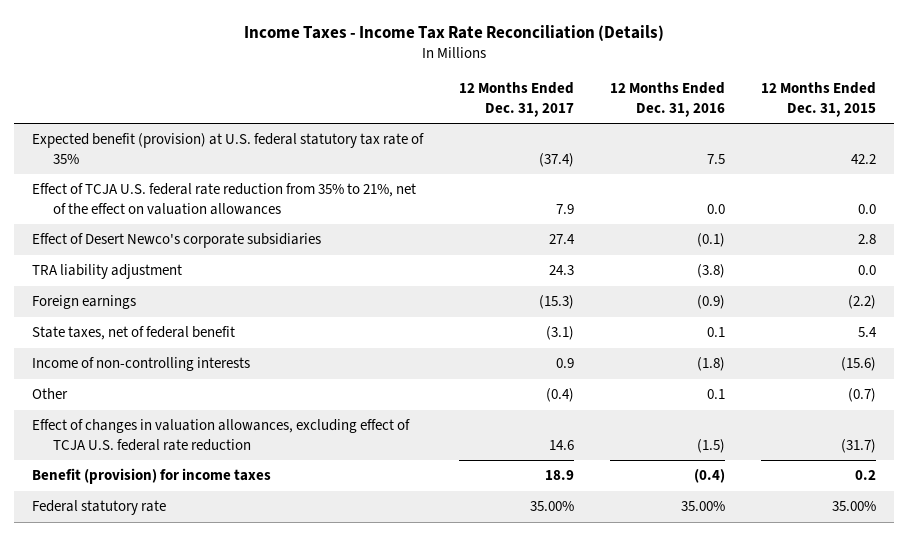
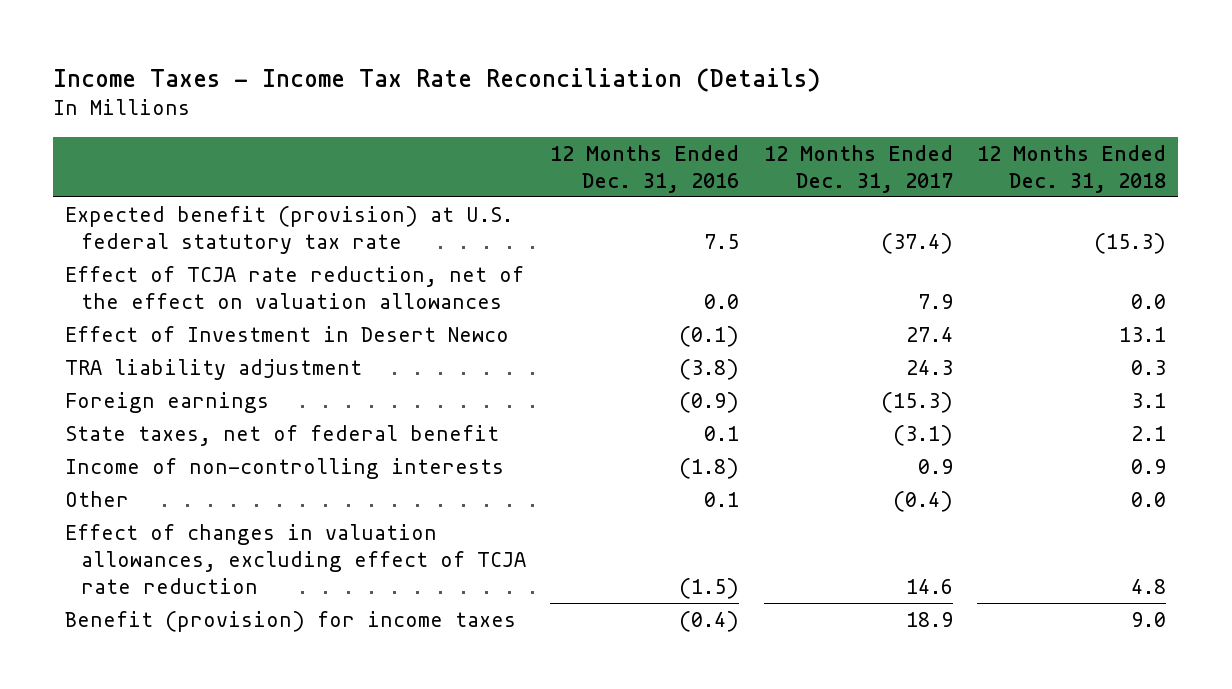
- | 12 Months Ended Dec. 31, 2017 | 12 Months Ended Dec. 31, 2016 | 12 Months Ended Dec. 31, 2015
+ | 12 Months Ended Dec. 31, 2016 | 12 Months Ended Dec. 31, 2017 | 12 Months Ended Dec. 31, 2018
- Expected benefit (provision) at U.S. federal statutory tax rate of 35% | (37.4) | 7.5 | 42.2
- Effect of TCJA U.S. federal rate reduction from 35% to 21%, net of the effect on valuation allowances | 7.9 | 0.0 | 0.0
- Effect of Desert Newco's corporate subsidiaries | 27.4 | (0.1) | 2.8
+ Expected benefit (provision) at U.S. federal statutory tax rate | 7.5 | (37.4) | (15.3)
+ Effect of TCJA rate reduction, net of the effect on valuation allowances | 0.0 | 7.9 | 0.0
+ Effect of Investment in Desert Newco | (0.1) | 27.4 | 13.1
- Effect of changes in valuation allowances, excluding effect of TCJA U.S. federal rate reduction | 14.6 | (1.5) | (31.7)
+ Effect of changes in valuation allowances, excluding effect of TCJA rate reduction | (1.5) | 14.6 | 4.8
- Federal statutory rate | 35.00% | 35.00% | 35.00%

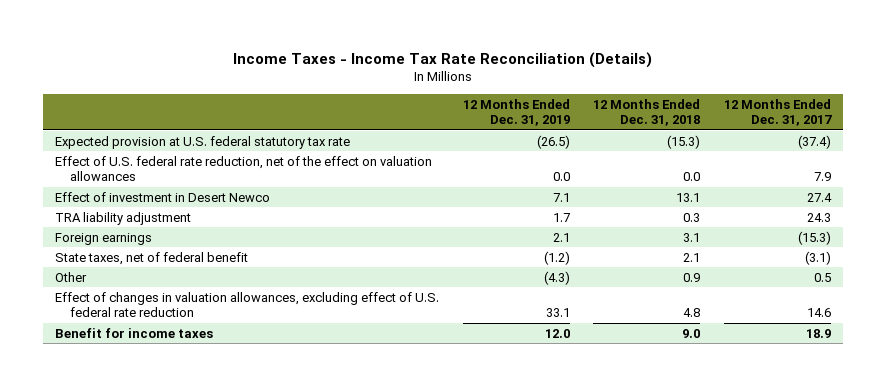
- | 12 Months Ended Dec. 31, 2016 | 12 Months Ended Dec. 31, 2017 | 12 Months Ended Dec. 31, 2018
+ | 12 Months Ended Dec. 31, 2019 | 12 Months Ended Dec. 31, 2018 | 12 Months Ended Dec. 31, 2017
- Expected benefit (provision) at U.S. federal statutory tax rate | 7.5 | (37.4) | (15.3)
- Effect of TCJA rate reduction, net of the effect on valuation allowances | 0.0 | 7.9 | 0.0
- Effect of Investment in Desert Newco | (0.1) | 27.4 | 13.1
+ Expected provision at U.S. federal statutory tax rate | (26.5) | (15.3) | (37.4)
+ Effect of U.S. federal rate reduction, net of the effect on valuation allowances | 0.0 | 0.0 | 7.9
+ Effect of investment in Desert Newco | 7.1 | 13.1 | 27.4
- Income of non-controlling interests | (1.8) | 0.9 | 0.9
- Other | 0.1 | (0.4) | 0.0
- Effect of changes in valuation allowances, excluding effect of TCJA rate reduction | (1.5) | 14.6 | 4.8
- Benefit (provision) for income taxes | (0.4) | 18.9 | 9.0
+ Other | (4.3) | 0.9 | 0.5
+ Effect of changes in valuation allowances, excluding effect of U.S. federal rate reduction | 33.1 | 4.8 | 14.6
+ Benefit for income taxes | 12.0 | 9.0 | 18.9

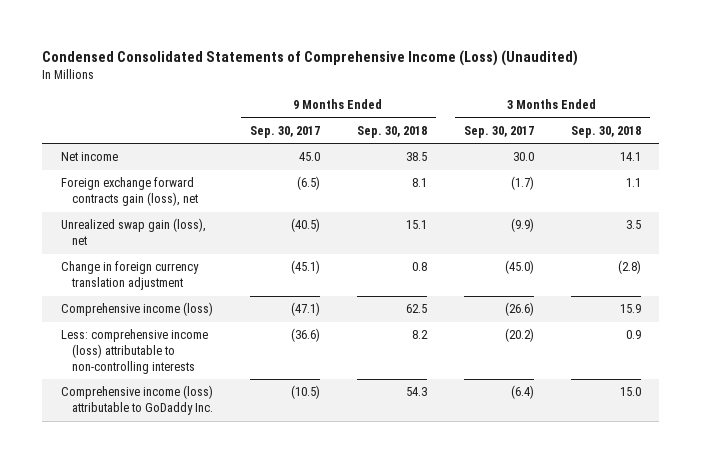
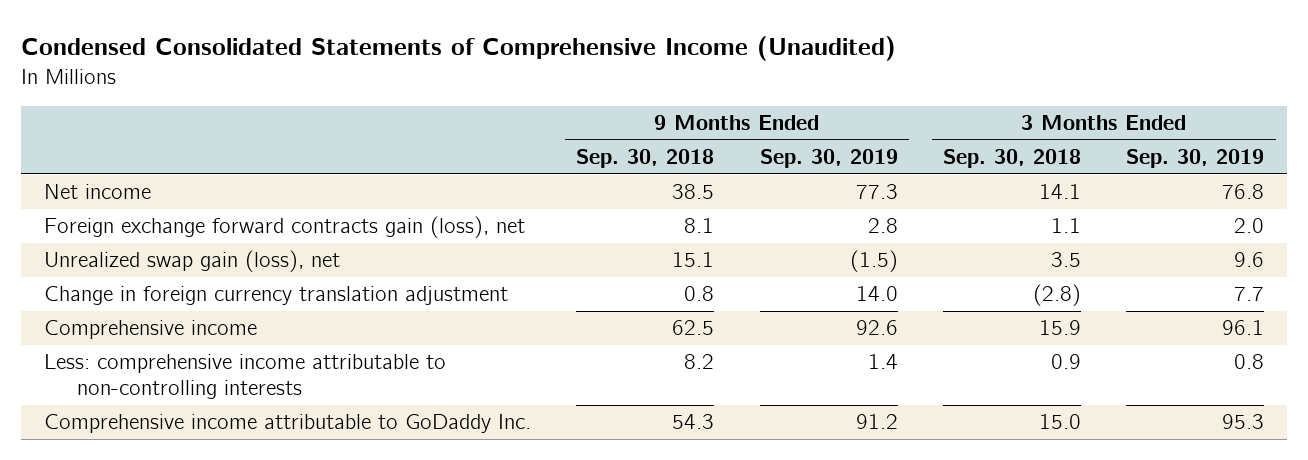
- Condensed Consolidated Statements of Comprehensive Income (Loss) (Unaudited)
+ Condensed Consolidated Statements of Comprehensive Income (Unaudited)
- | 9 Months Ended Sep. 30, 2017 | 9 Months Ended Sep. 30, 2018 | 3 Months Ended Sep. 30, 2017 | 3 Months Ended Sep. 30, 2018
+ | 9 Months Ended Sep. 30, 2018 | 9 Months Ended Sep. 30, 2019 | 3 Months Ended Sep. 30, 2018 | 3 Months Ended Sep. 30, 2019
- Comprehensive income (loss) | (47.1) | 62.5 | (26.6) | 15.9
- Less: comprehensive income (loss) attributable to non-controlling interests | (36.6) | 8.2 | (20.2) | 0.9
- Comprehensive income (loss) attributable to GoDaddy Inc. | (10.5) | 54.3 | (6.4) | 15.0
+ Comprehensive income | 62.5 | 92.6 | 15.9 | 96.1
+ Less: comprehensive income attributable to non-controlling interests | 8.2 | 1.4 | 0.9 | 0.8
+ Comprehensive income attributable to GoDaddy Inc. | 54.3 | 91.2 | 15.0 | 95.3

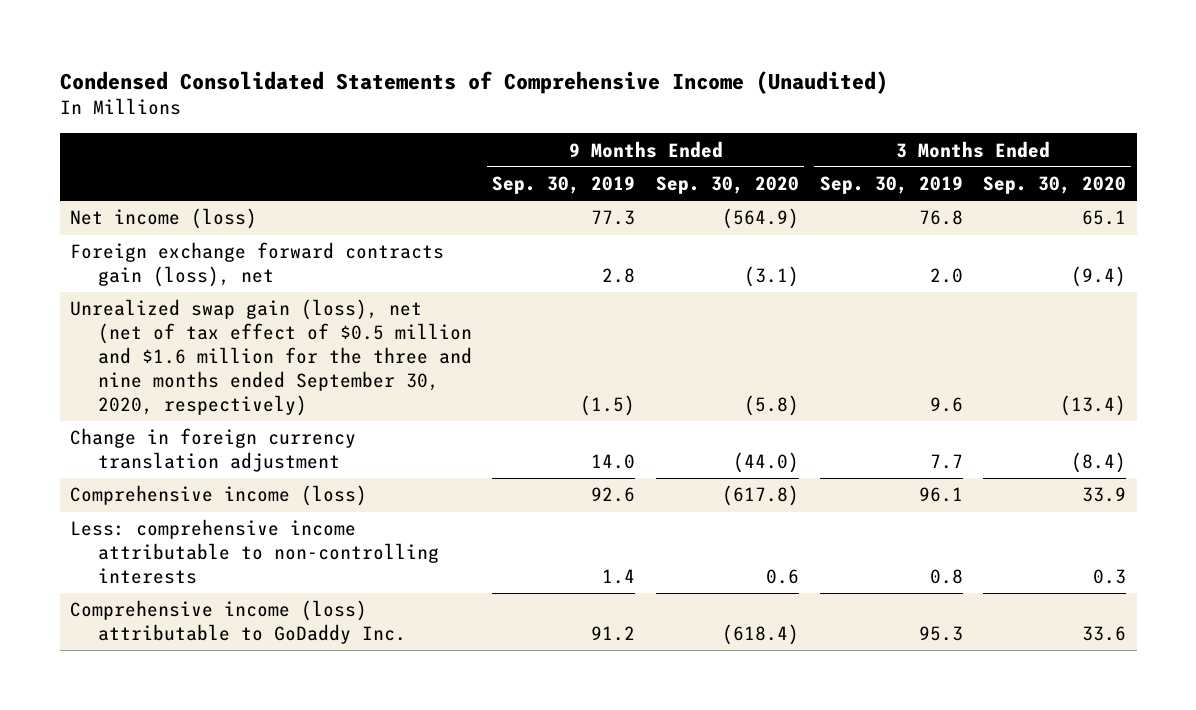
- | 9 Months Ended Sep. 30, 2018 | 9 Months Ended Sep. 30, 2019 | 3 Months Ended Sep. 30, 2018 | 3 Months Ended Sep. 30, 2019
+ | 9 Months Ended Sep. 30, 2019 | 9 Months Ended Sep. 30, 2020 | 3 Months Ended Sep. 30, 2019 | 3 Months Ended Sep. 30, 2020
- Net income | 38.5 | 77.3 | 14.1 | 76.8
+ Net income (loss) | 77.3 | (564.9) | 76.8 | 65.1
- Unrealized swap gain (loss), net | 15.1 | (1.5) | 3.5 | 9.6
+ Unrealized swap gain (loss), net (net of tax effect of $0.5 million and $1.6 million for the three and nine months ended September 30, 2020, respectively) | (1.5) | (5.8) | 9.6 | (13.4)
- Comprehensive income | 62.5 | 92.6 | 15.9 | 96.1
+ Comprehensive income (loss) | 92.6 | (617.8) | 96.1 | 33.9
- Comprehensive income attributable to GoDaddy Inc. | 54.3 | 91.2 | 15.0 | 95.3
+ Comprehensive income (loss) attributable to GoDaddy Inc. | 91.2 | (618.4) | 95.3 | 33.6

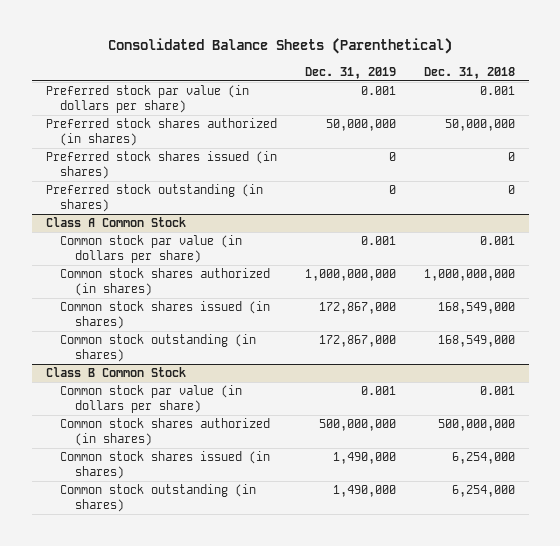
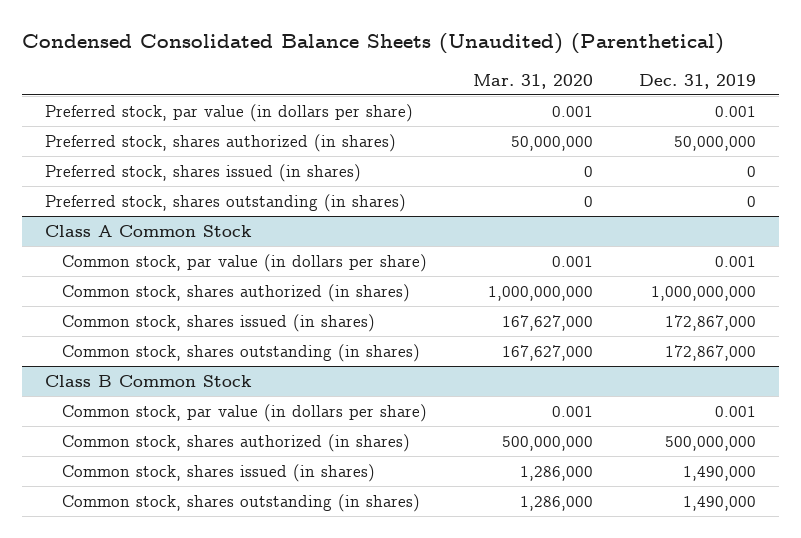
- Consolidated Balance Sheets (Parenthetical)
+ Condensed Consolidated Balance Sheets (Unaudited) (Parenthetical)
- | Dec. 31, 2019 | Dec. 31, 2018
+ | Mar. 31, 2020 | Dec. 31, 2019
- Preferred stock par value (in dollars per share) | 0.001 | 0.001
- Preferred stock shares authorized (in shares) | 50,000,000 | 50,000,000
- Preferred stock shares issued (in shares) | 0 | 0
- Preferred stock outstanding (in shares) | 0 | 0
+ Preferred stock, par value (in dollars per share) | 0.001 | 0.001
+ Preferred stock, shares authorized (in shares) | 50,000,000 | 50,000,000
+ Preferred stock, shares issued (in shares) | 0 | 0
+ Preferred stock, shares outstanding (in shares) | 0 | 0
@ Class A Common Stock
- Common stock par value (in dollars per share) | 0.001 | 0.001
- Common stock shares authorized (in shares) | 1,000,000,000 | 1,000,000,000
- Common stock shares issued (in shares) | 172,867,000 | 168,549,000
- Common stock outstanding (in shares) | 172,867,000 | 168,549,000
+ Common stock, par value (in dollars per share) | 0.001 | 0.001
+ Common stock, shares authorized (in shares) | 1,000,000,000 | 1,000,000,000
+ Common stock, shares issued (in shares) | 167,627,000 | 172,867,000
+ Common stock, shares outstanding (in shares) | 167,627,000 | 172,867,000
@ Class B Common Stock
- Common stock par value (in dollars per share) | 0.001 | 0.001
- Common stock shares authorized (in shares) | 500,000,000 | 500,000,000
- Common stock shares issued (in shares) | 1,490,000 | 6,254,000
- Common stock outstanding (in shares) | 1,490,000 | 6,254,000
+ Common stock, par value (in dollars per share) | 0.001 | 0.001
+ Common stock, shares authorized (in shares) | 500,000,000 | 500,000,000
+ Common stock, shares issued (in shares) | 1,286,000 | 1,490,000
+ Common stock, shares outstanding (in shares) | 1,286,000 | 1,490,000

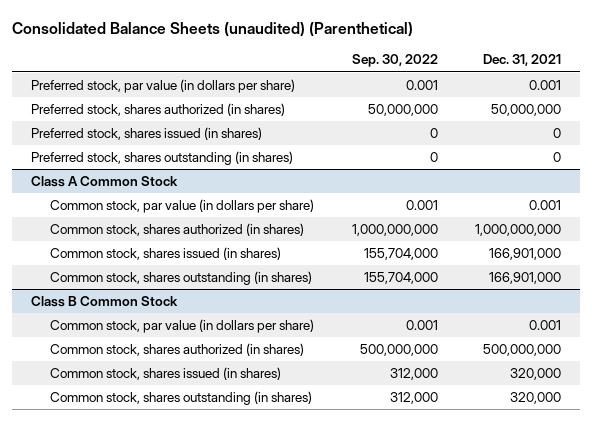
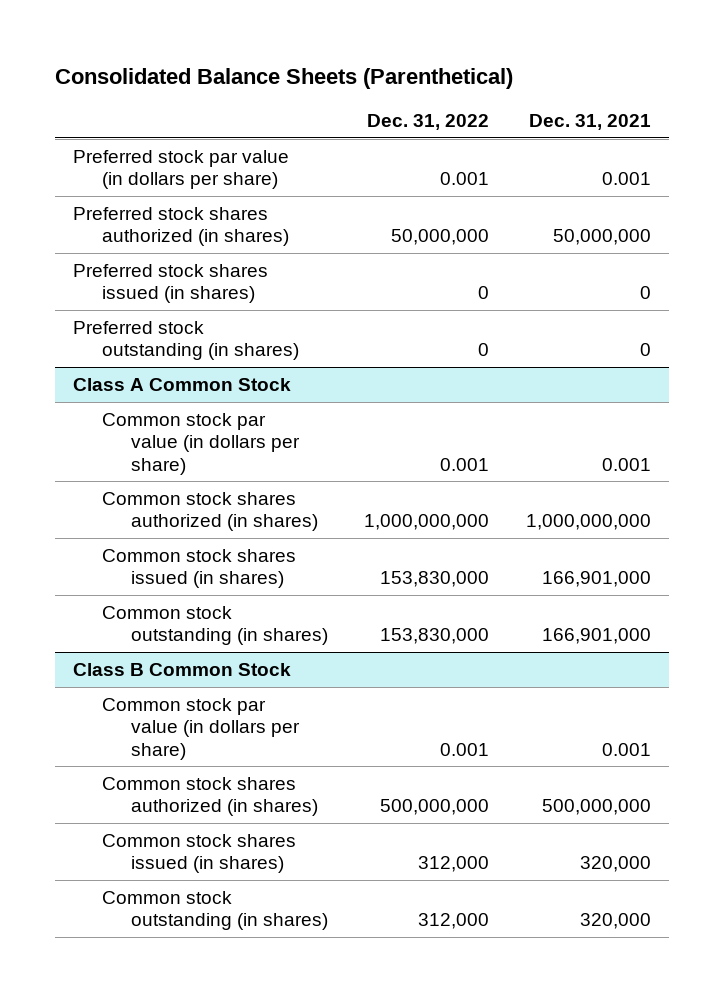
- Consolidated Balance Sheets (unaudited) (Parenthetical)
+ Consolidated Balance Sheets (Parenthetical)
- | Sep. 30, 2022 | Dec. 31, 2021
+ | Dec. 31, 2022 | Dec. 31, 2021
- Preferred stock, par value (in dollars per share) | 0.001 | 0.001
- Preferred stock, shares authorized (in shares) | 50,000,000 | 50,000,000
- Preferred stock, shares issued (in shares) | 0 | 0
- Preferred stock, shares outstanding (in shares) | 0 | 0
+ Preferred stock par value (in dollars per share) | 0.001 | 0.001
+ Preferred stock shares authorized (in shares) | 50,000,000 | 50,000,000
+ Preferred stock shares issued (in shares) | 0 | 0
+ Preferred stock outstanding (in shares) | 0 | 0
@ Class A Common Stock
- Common stock, par value (in dollars per share) | 0.001 | 0.001
- Common stock, shares authorized (in shares) | 1,000,000,000 | 1,000,000,000
- Common stock, shares issued (in shares) | 155,704,000 | 166,901,000
- Common stock, shares outstanding (in shares) | 155,704,000 | 166,901,000
+ Common stock par value (in dollars per share) | 0.001 | 0.001
+ Common stock shares authorized (in shares) | 1,000,000,000 | 1,000,000,000
+ Common stock shares issued (in shares) | 153,830,000 | 166,901,000
+ Common stock outstanding (in shares) | 153,830,000 | 166,901,000
@ Class B Common Stock
- Common stock, par value (in dollars per share) | 0.001 | 0.001
- Common stock, shares authorized (in shares) | 500,000,000 | 500,000,000
- Common stock, shares issued (in shares) | 312,000 | 320,000
- Common stock, shares outstanding (in shares) | 312,000 | 320,000
+ Common stock par value (in dollars per share) | 0.001 | 0.001
+ Common stock shares authorized (in shares) | 500,000,000 | 500,000,000
+ Common stock shares issued (in shares) | 312,000 | 320,000
+ Common stock outstanding (in shares) | 312,000 | 320,000

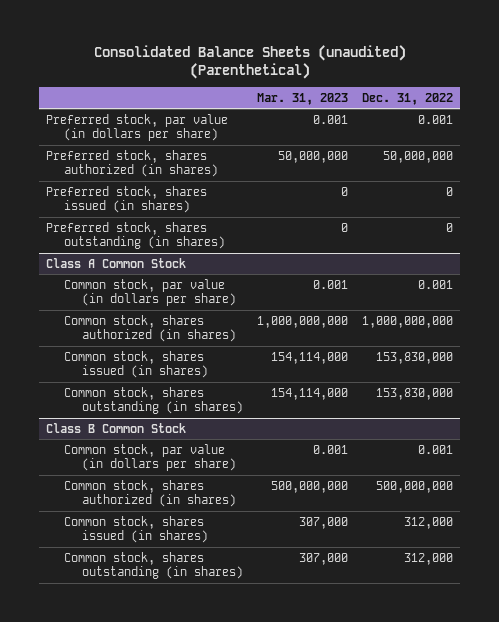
- Consolidated Balance Sheets (Parenthetical)
+ Consolidated Balance Sheets (unaudited) (Parenthetical)
- | Dec. 31, 2022 | Dec. 31, 2021
+ | Mar. 31, 2023 | Dec. 31, 2022
- Preferred stock par value (in dollars per share) | 0.001 | 0.001
- Preferred stock shares authorized (in shares) | 50,000,000 | 50,000,000
- Preferred stock shares issued (in shares) | 0 | 0
- Preferred stock outstanding (in shares) | 0 | 0
+ Preferred stock, par value (in dollars per share) | 0.001 | 0.001
+ Preferred stock, shares authorized (in shares) | 50,000,000 | 50,000,000
+ Preferred stock, shares issued (in shares) | 0 | 0
+ Preferred stock, shares outstanding (in shares) | 0 | 0
@ Class A Common Stock
- Common stock par value (in dollars per share) | 0.001 | 0.001
- Common stock shares authorized (in shares) | 1,000,000,000 | 1,000,000,000
- Common stock shares issued (in shares) | 153,830,000 | 166,901,000
- Common stock outstanding (in shares) | 153,830,000 | 166,901,000
+ Common stock, par value (in dollars per share) | 0.001 | 0.001
+ Common stock, shares authorized (in shares) | 1,000,000,000 | 1,000,000,000
+ Common stock, shares issued (in shares) | 154,114,000 | 153,830,000
+ Common stock, shares outstanding (in shares) | 154,114,000 | 153,830,000
@ Class B Common Stock
- Common stock par value (in dollars per share) | 0.001 | 0.001
- Common stock shares authorized (in shares) | 500,000,000 | 500,000,000
- Common stock shares issued (in shares) | 312,000 | 320,000
- Common stock outstanding (in shares) | 312,000 | 320,000
+ Common stock, par value (in dollars per share) | 0.001 | 0.001
+ Common stock, shares authorized (in shares) | 500,000,000 | 500,000,000
+ Common stock, shares issued (in shares) | 307,000 | 312,000
+ Common stock, shares outstanding (in shares) | 307,000 | 312,000

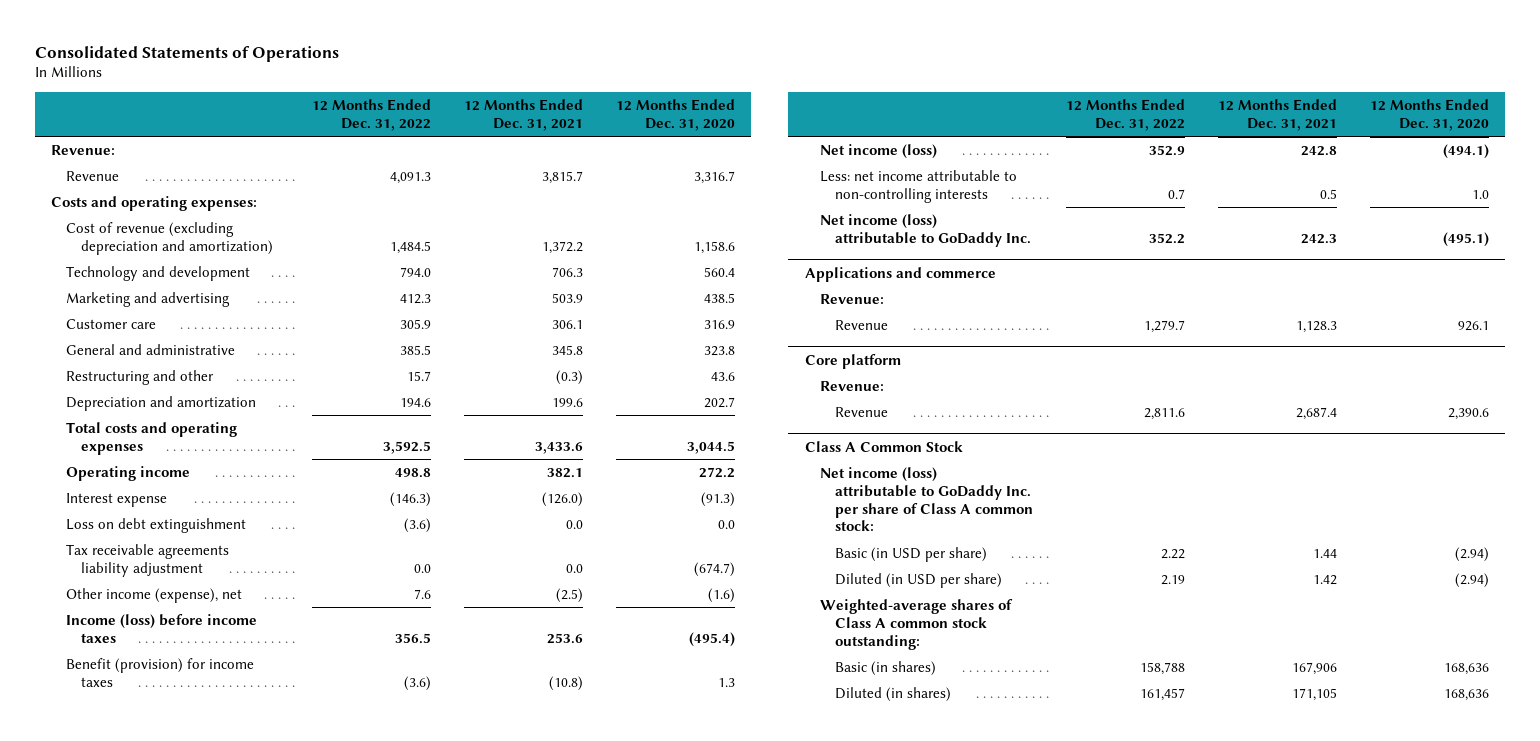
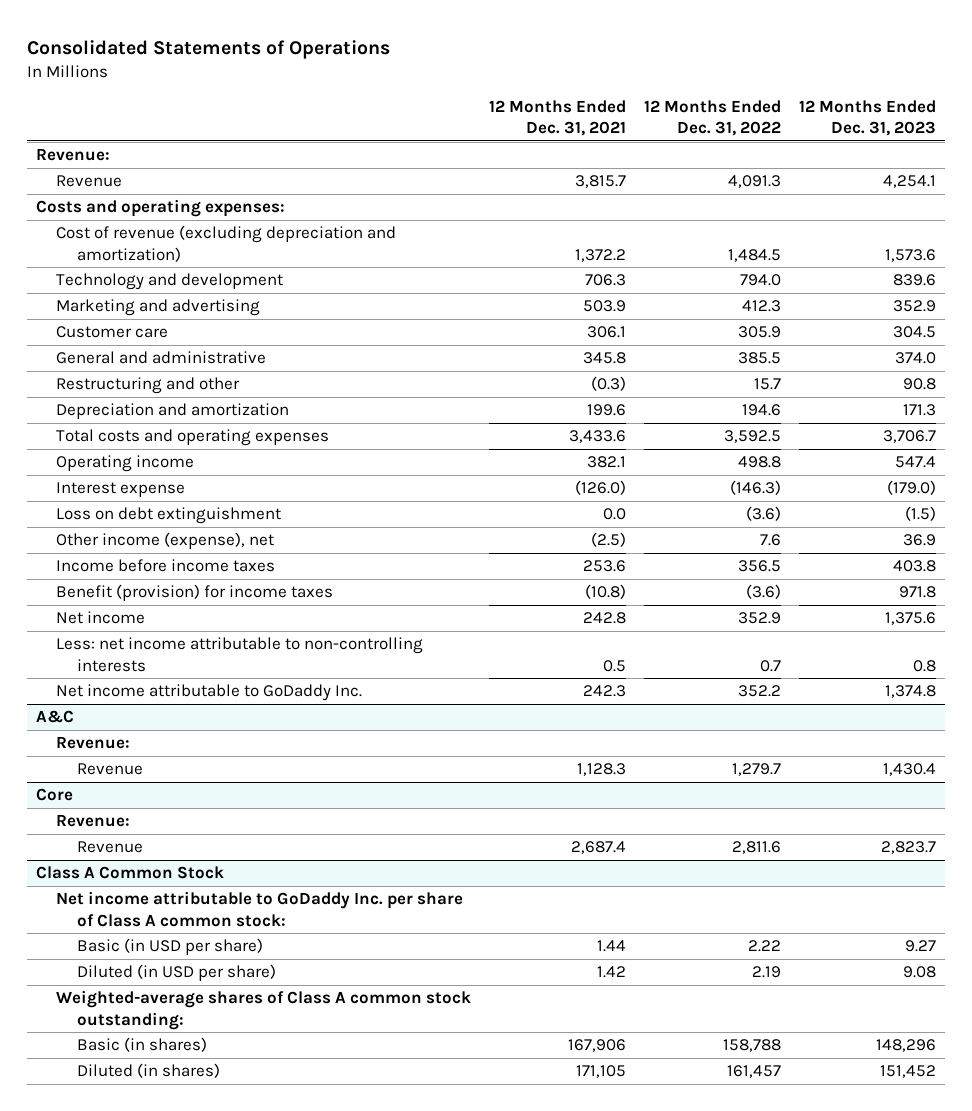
- | 12 Months Ended Dec. 31, 2022 | 12 Months Ended Dec. 31, 2021 | 12 Months Ended Dec. 31, 2020
+ | 12 Months Ended Dec. 31, 2021 | 12 Months Ended Dec. 31, 2022 | 12 Months Ended Dec. 31, 2023
- Tax receivable agreements liability adjustment | 0.0 | 0.0 | (674.7)
- Income (loss) before income taxes | 356.5 | 253.6 | (495.4)
+ Income before income taxes | 253.6 | 356.5 | 403.8
- Net income (loss) | 352.9 | 242.8 | (494.1)
+ Net income | 242.8 | 352.9 | 1,375.6
- Net income (loss) attributable to GoDaddy Inc. | 352.2 | 242.3 | (495.1)
- Applications and commerce
+ Net income attributable to GoDaddy Inc. | 242.3 | 352.2 | 1,374.8
+ A&C
- Core platform
+ Core
@ Class A Common Stock
- Net income (loss) attributable to GoDaddy Inc. per share of Class A common stock:
+ Net income attributable to GoDaddy Inc. per share of Class A common stock:

